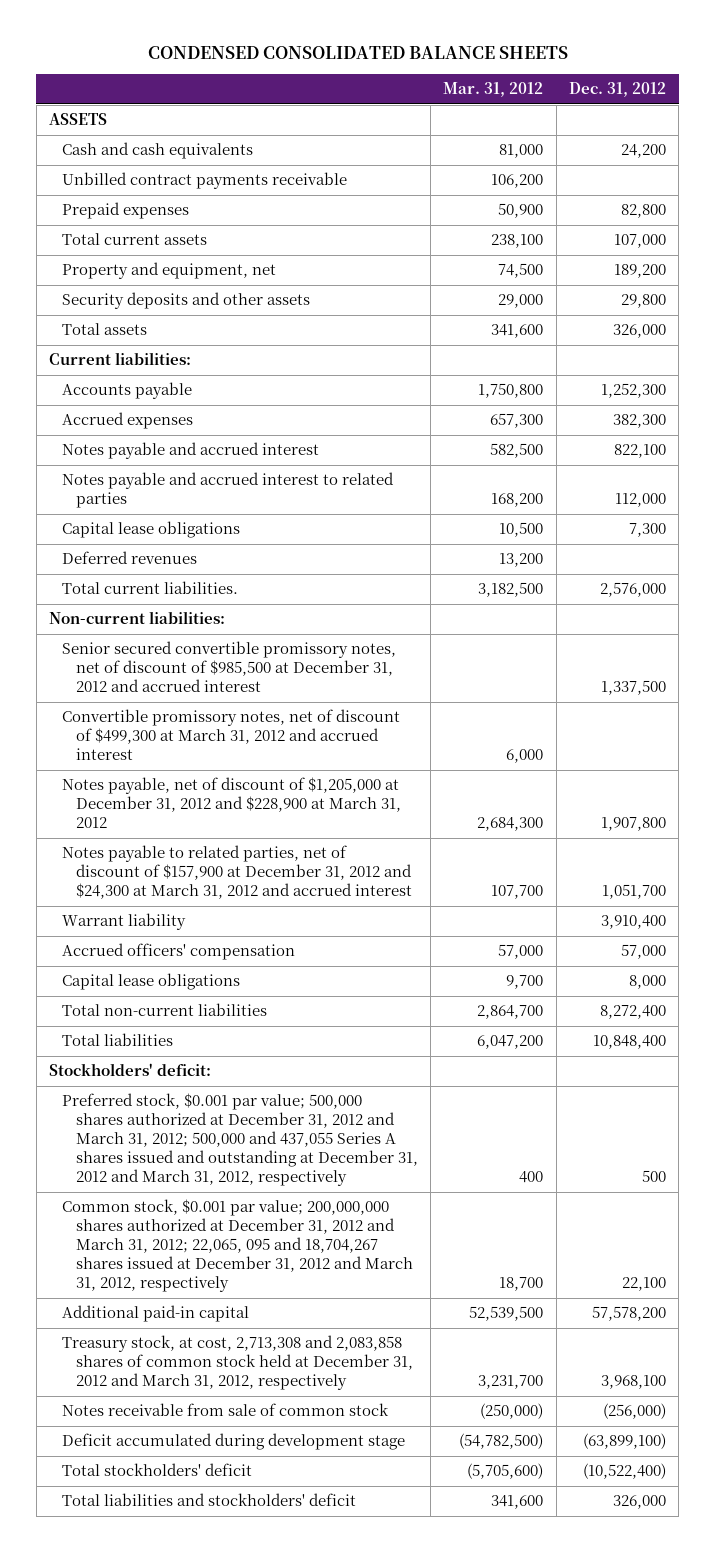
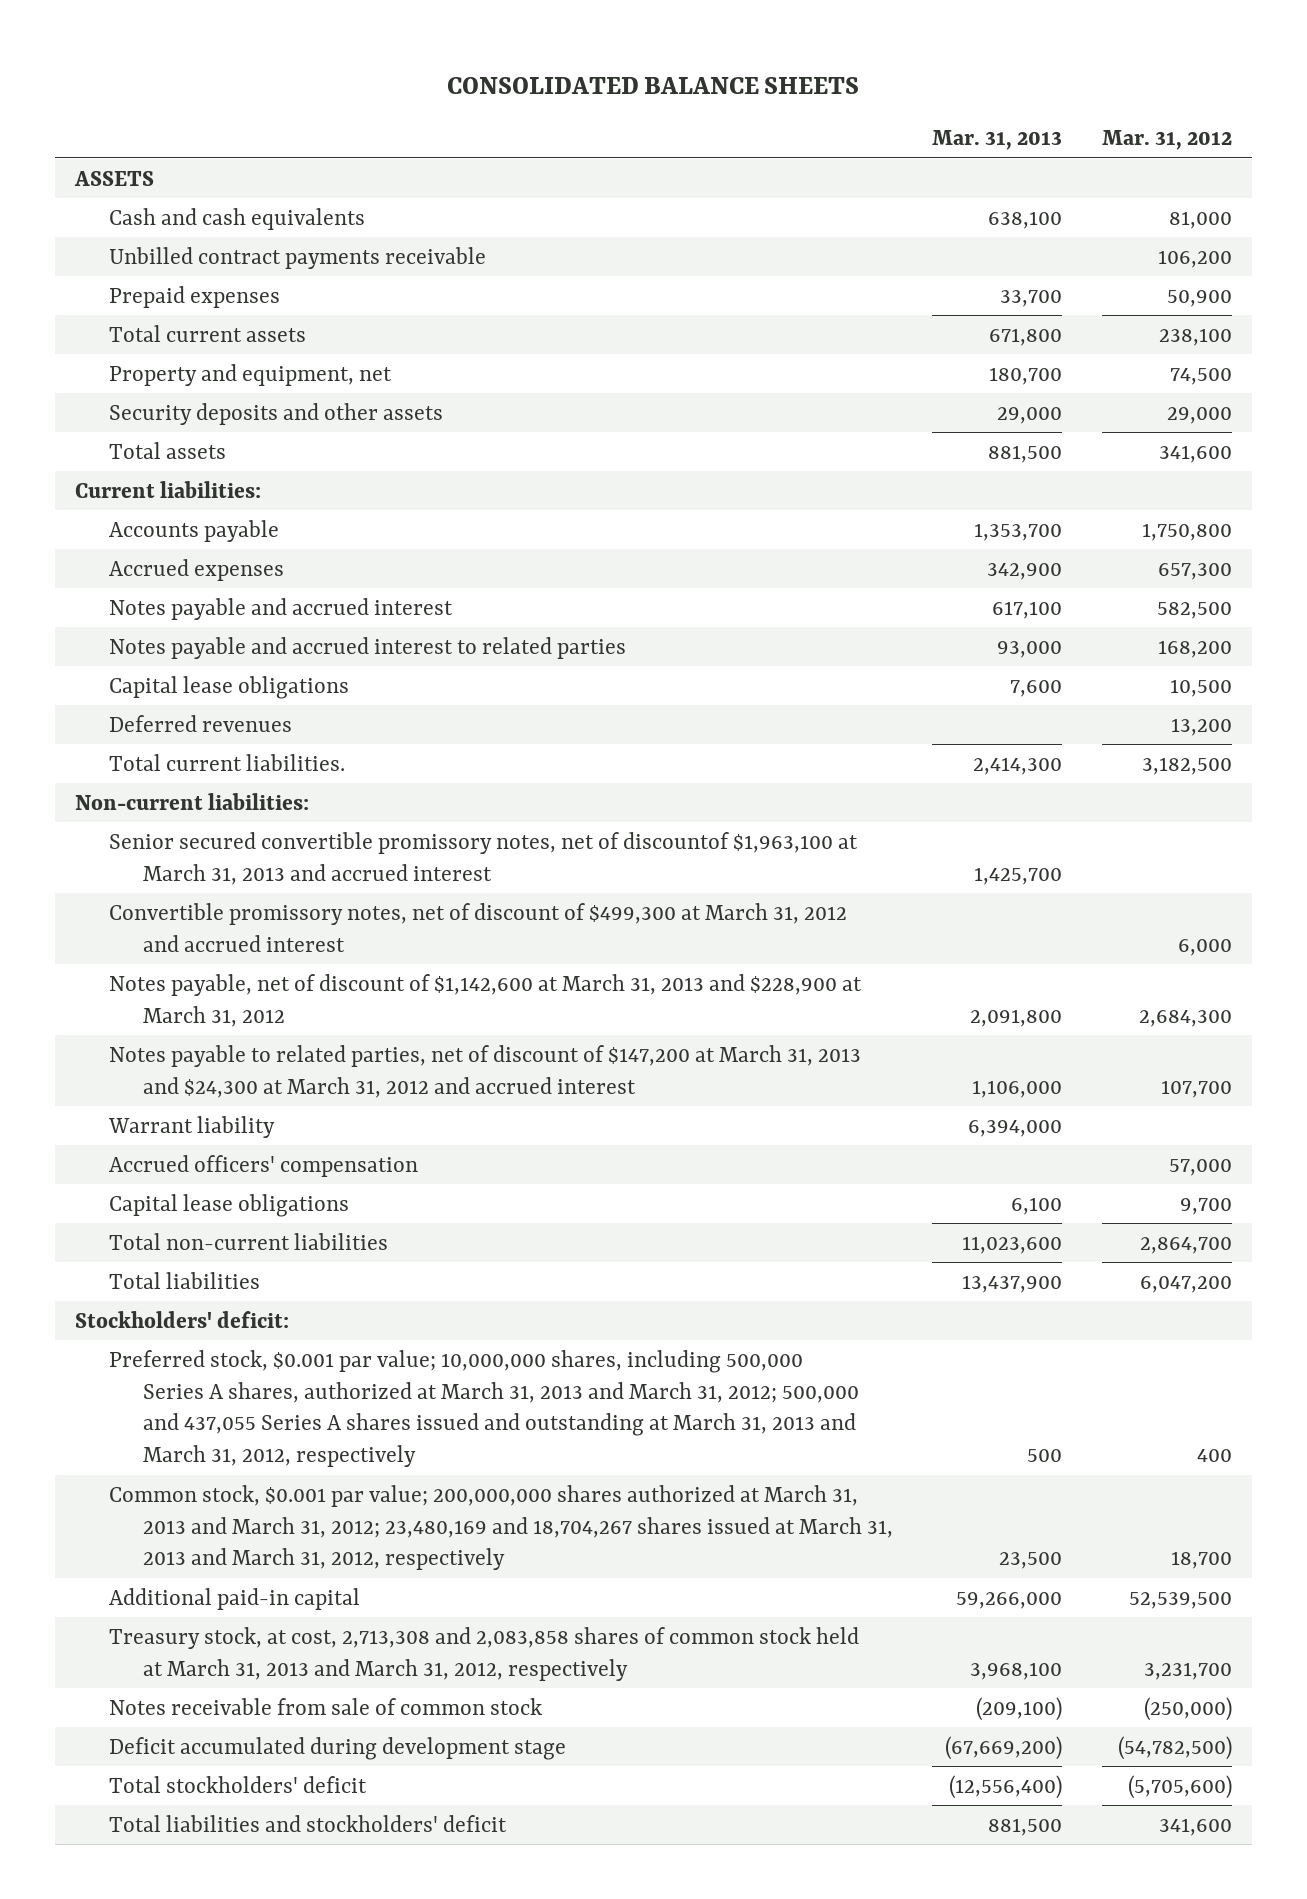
- CONDENSED CONSOLIDATED BALANCE SHEETS
+ CONSOLIDATED BALANCE SHEETS
- | Mar. 31, 2012 | Dec. 31, 2012
+ | Mar. 31, 2013 | Mar. 31, 2012
- Senior secured convertible promissory notes, net of discount of $985,500 at December 31, 2012 and accrued interest | | 1,337,500
+ Senior secured convertible promissory notes, net of discountof $1,963,100 at March 31, 2013 and accrued interest | 1,425,700 |
- Notes payable, net of discount of $1,205,000 at December 31, 2012 and $228,900 at March 31, 2012 | 2,684,300 | 1,907,800
- Notes payable to related parties, net of discount of $157,900 at December 31, 2012 and $24,300 at March 31, 2012 and accrued interest | 107,700 | 1,051,700
+ Notes payable, net of discount of $1,142,600 at March 31, 2013 and $228,900 at March 31, 2012 | 2,091,800 | 2,684,300
+ Notes payable to related parties, net of discount of $147,200 at March 31, 2013 and $24,300 at March 31, 2012 and accrued interest | 1,106,000 | 107,700
- Preferred stock, $0.001 par value; 500,000 shares authorized at December 31, 2012 and March 31, 2012; 500,000 and 437,055 Series A shares issued and outstanding at December 31, 2012 and March 31, 2012, respectively | 400 | 500
- Common stock, $0.001 par value; 200,000,000 shares authorized at December 31, 2012 and March 31, 2012; 22,065, 095 and 18,704,267 shares issued at December 31, 2012 and March 31, 2012, respectively | 18,700 | 22,100
+ Preferred stock, $0.001 par value; 10,000,000 shares, including 500,000 Series A shares, authorized at March 31, 2013 and March 31, 2012; 500,000 and 437,055 Series A shares issued and outstanding at March 31, 2013 and March 31, 2012, respectively | 500 | 400
+ Common stock, $0.001 par value; 200,000,000 shares authorized at March 31, 2013 and March 31, 2012; 23,480,169 and 18,704,267 shares issued at March 31, 2013 and March 31, 2012, respectively | 23,500 | 18,700
- Treasury stock, at cost, 2,713,308 and 2,083,858 shares of common stock held at December 31, 2012 and March 31, 2012, respectively | 3,231,700 | 3,968,100
+ Treasury stock, at cost, 2,713,308 and 2,083,858 shares of common stock held at March 31, 2013 and March 31, 2012, respectively | 3,968,100 | 3,231,700

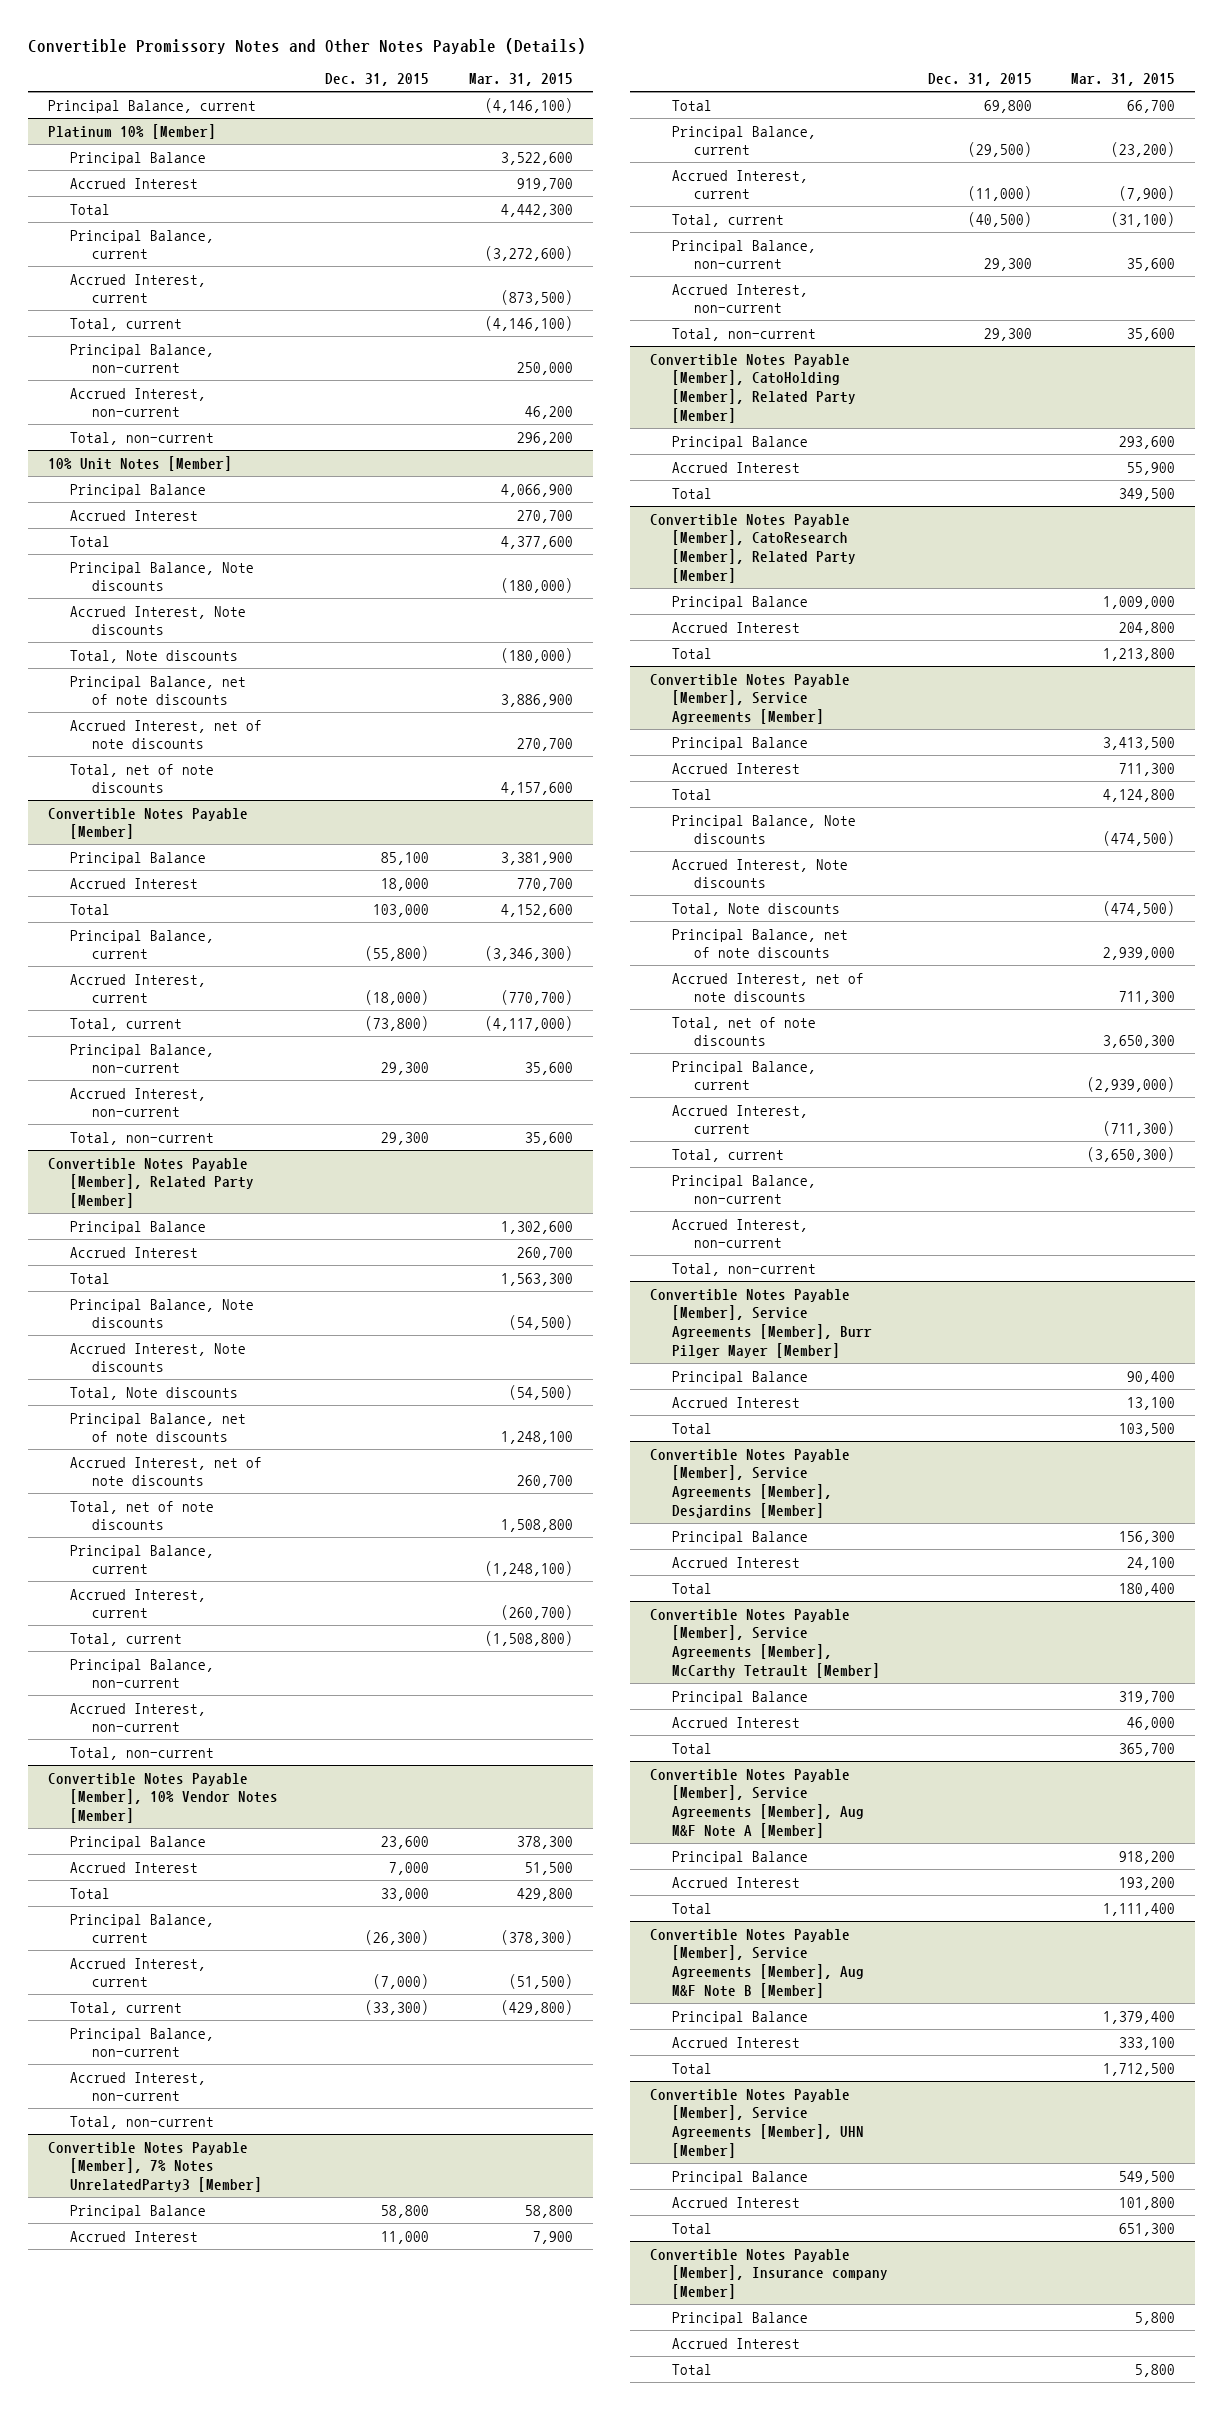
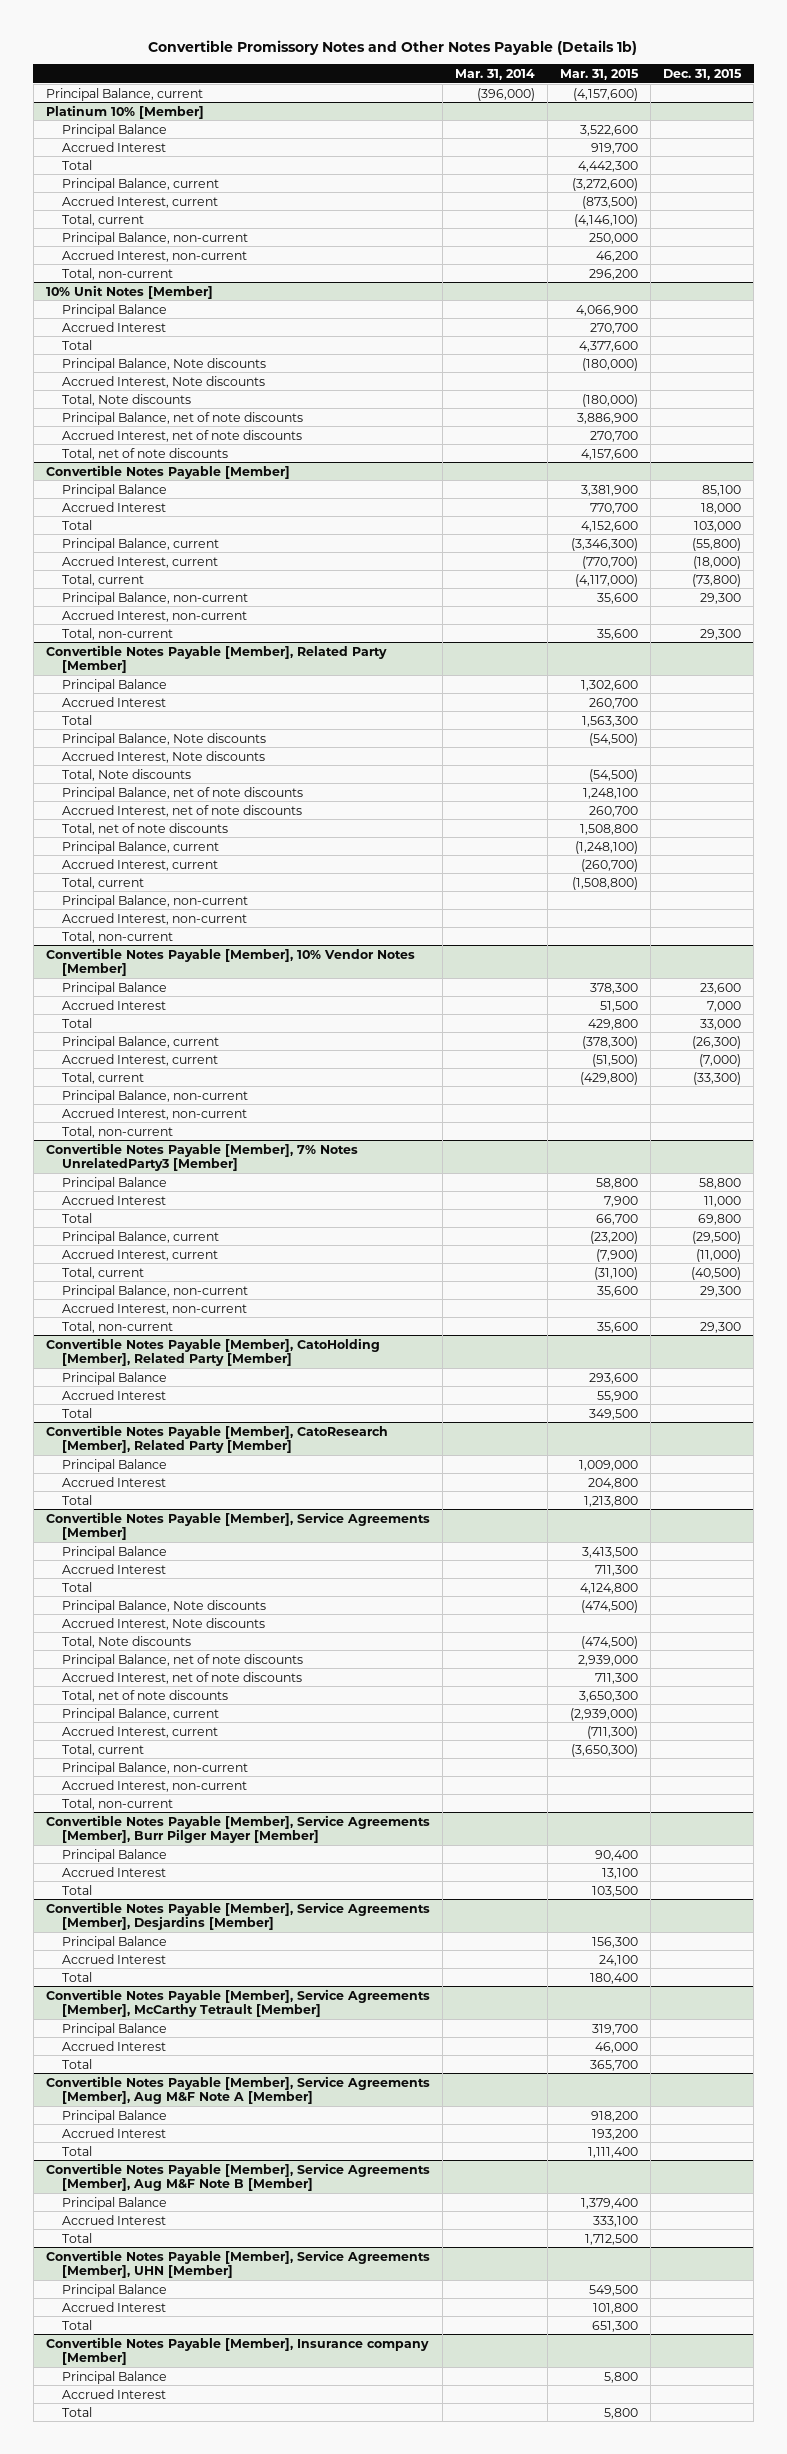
- Convertible Promissory Notes and Other Notes Payable (Details)
+ Convertible Promissory Notes and Other Notes Payable (Details 1b)
- | Dec. 31, 2015 | Mar. 31, 2015
+ | Mar. 31, 2014 | Mar. 31, 2015 | Dec. 31, 2015
- Principal Balance, current | | (4,146,100)
+ Principal Balance, current | (396,000) | (4,157,600) |

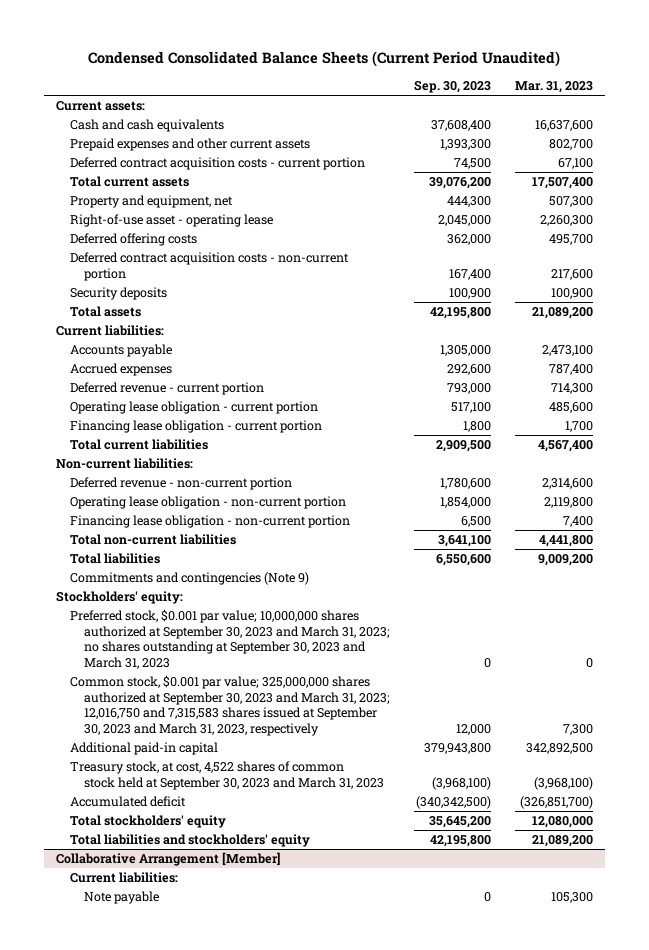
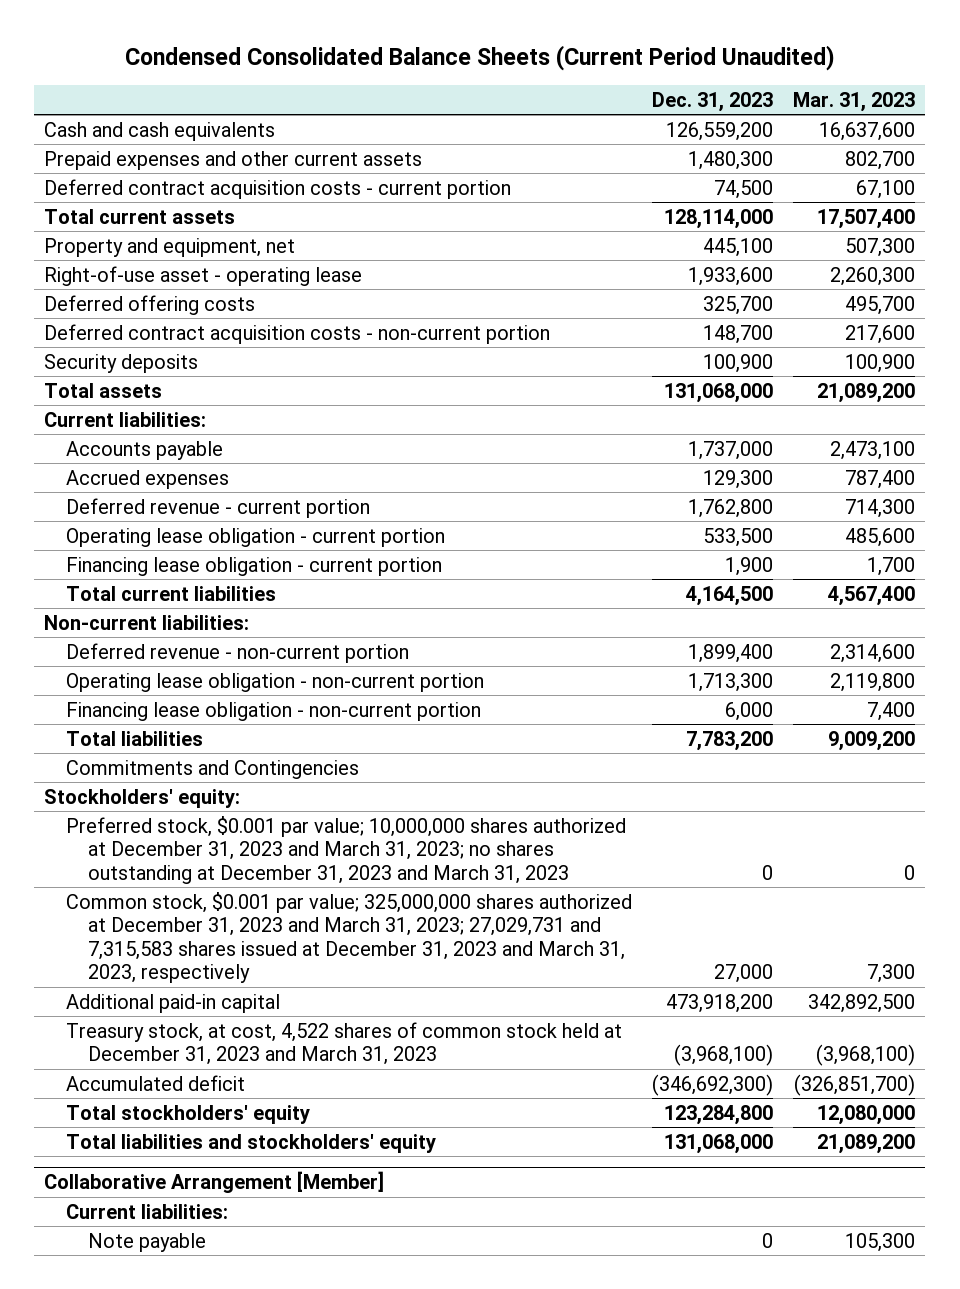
- | Sep. 30, 2023 | Mar. 31, 2023
+ | Dec. 31, 2023 | Mar. 31, 2023
- Current assets:
- Total non-current liabilities | 3,641,100 | 4,441,800
- Commitments and contingencies (Note 9)
+ Commitments and Contingencies
- Preferred stock, $0.001 par value; 10,000,000 shares authorized at September 30, 2023 and March 31, 2023; no shares outstanding at September 30, 2023 and March 31, 2023 | 0 | 0
- Common stock, $0.001 par value; 325,000,000 shares authorized at September 30, 2023 and March 31, 2023; 12,016,750 and 7,315,583 shares issued at September 30, 2023 and March 31, 2023, respectively | 12,000 | 7,300
+ Preferred stock, $0.001 par value; 10,000,000 shares authorized at December 31, 2023 and March 31, 2023; no shares outstanding at December 31, 2023 and March 31, 2023 | 0 | 0
+ Common stock, $0.001 par value; 325,000,000 shares authorized at December 31, 2023 and March 31, 2023; 27,029,731 and 7,315,583 shares issued at December 31, 2023 and March 31, 2023, respectively | 27,000 | 7,300
- Treasury stock, at cost, 4,522 shares of common stock held at September 30, 2023 and March 31, 2023 | (3,968,100) | (3,968,100)
+ Treasury stock, at cost, 4,522 shares of common stock held at December 31, 2023 and March 31, 2023 | (3,968,100) | (3,968,100)

